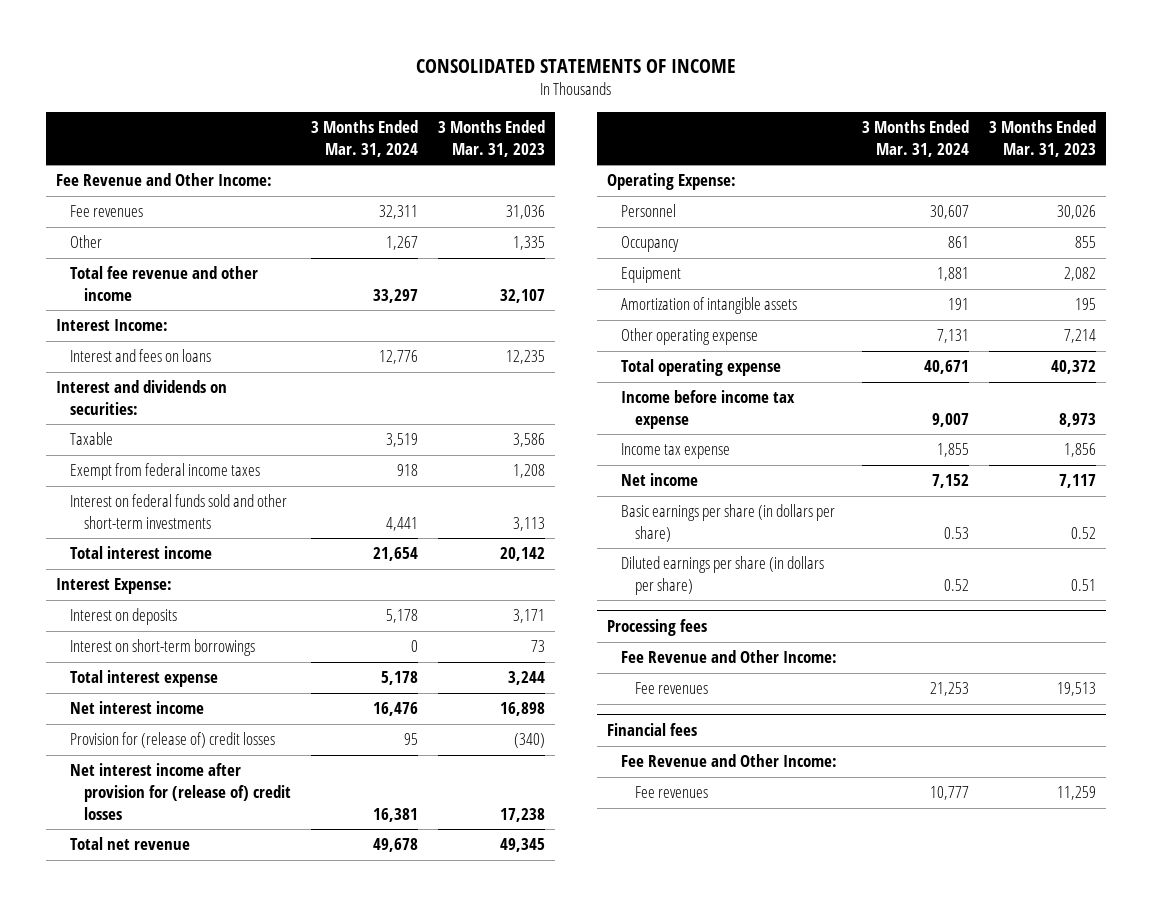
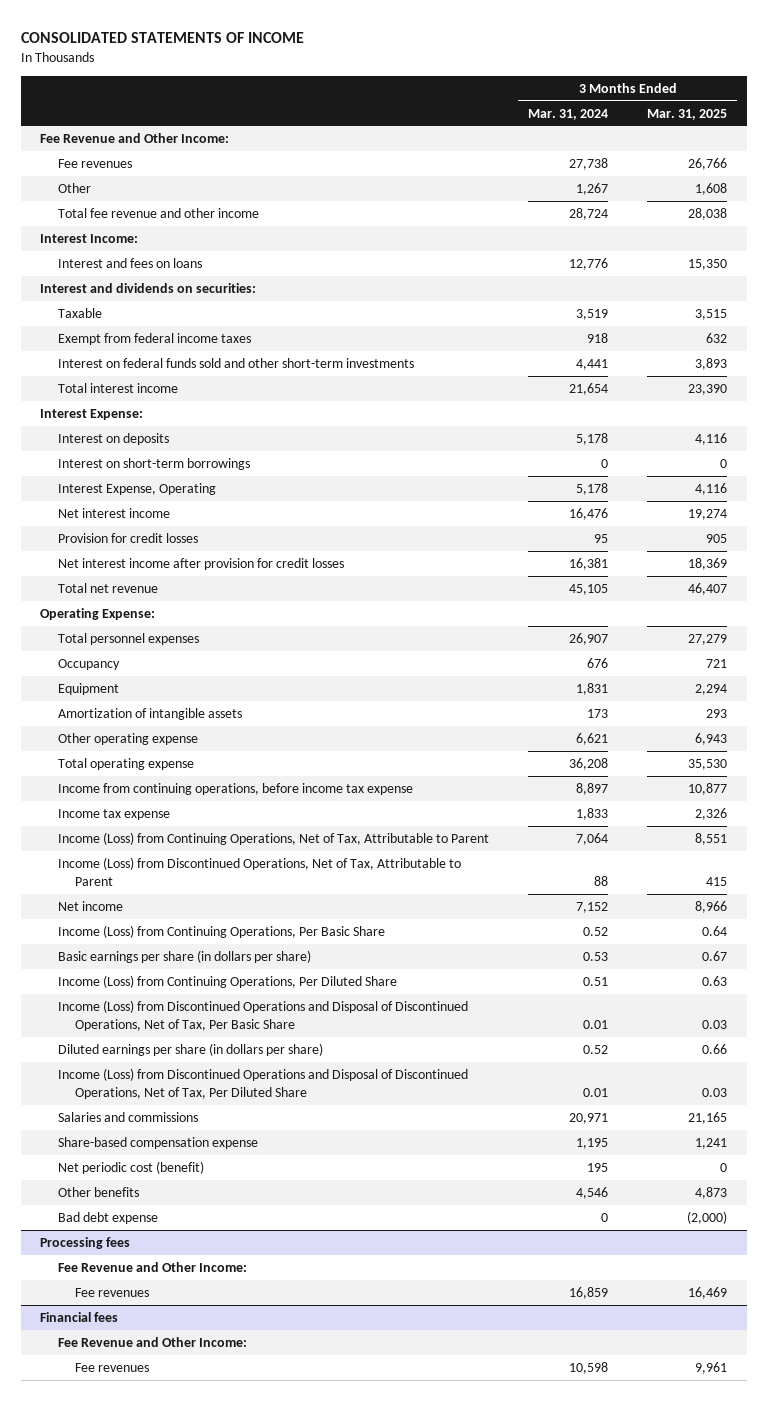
- | 3 Months Ended Mar. 31, 2024 | 3 Months Ended Mar. 31, 2023
+ | 3 Months Ended Mar. 31, 2024 | 3 Months Ended Mar. 31, 2025
- Fee revenues | 32,311 | 31,036
+ Fee revenues | 27,738 | 26,766
- Total fee revenue and other income | 33,297 | 32,107
+ Total fee revenue and other income | 28,724 | 28,038
- Total interest expense | 5,178 | 3,244
+ Interest Expense, Operating | 5,178 | 4,116
- Provision for (release of) credit losses | 95 | (340)
- Net interest income after provision for (release of) credit losses | 16,381 | 17,238
- Total net revenue | 49,678 | 49,345
+ Provision for credit losses | 95 | 905
+ Net interest income after provision for credit losses | 16,381 | 18,369
+ Total net revenue | 45,105 | 46,407
- Personnel | 30,607 | 30,026
- Occupancy | 861 | 855
- Equipment | 1,881 | 2,082
- Amortization of intangible assets | 191 | 195
- Other operating expense | 7,131 | 7,214
- Total operating expense | 40,671 | 40,372
- Income before income tax expense | 9,007 | 8,973
- Income tax expense | 1,855 | 1,856
+ Total personnel expenses | 26,907 | 27,279
+ Occupancy | 676 | 721
+ Equipment | 1,831 | 2,294
+ Amortization of intangible assets | 173 | 293
+ Other operating expense | 6,621 | 6,943
+ Total operating expense | 36,208 | 35,530
+ Income from continuing operations, before income tax expense | 8,897 | 10,877
+ Income tax expense | 1,833 | 2,326
+ Income (Loss) from Continuing Operations, Net of Tax, Attributable to Parent | 7,064 | 8,551
+ Income (Loss) from Discontinued Operations, Net of Tax, Attributable to Parent | 88 | 415
+ Income (Loss) from Continuing Operations, Per Basic Share | 0.52 | 0.64
+ Income (Loss) from Continuing Operations, Per Diluted Share | 0.51 | 0.63
+ Income (Loss) from Discontinued Operations and Disposal of Discontinued Operations, Net of Tax, Per Basic Share | 0.01 | 0.03
+ Income (Loss) from Discontinued Operations and Disposal of Discontinued Operations, Net of Tax, Per Diluted Share | 0.01 | 0.03
+ Salaries and commissions | 20,971 | 21,165
+ Share-based compensation expense | 1,195 | 1,241
+ Net periodic cost (benefit) | 195 | 0
+ Other benefits | 4,546 | 4,873
+ Bad debt expense | 0 | (2,000)
@ Processing fees
- Fee revenues | 21,253 | 19,513
+ Fee revenues | 16,859 | 16,469
@ Financial fees
- Fee revenues | 10,777 | 11,259
+ Fee revenues | 10,598 | 9,961

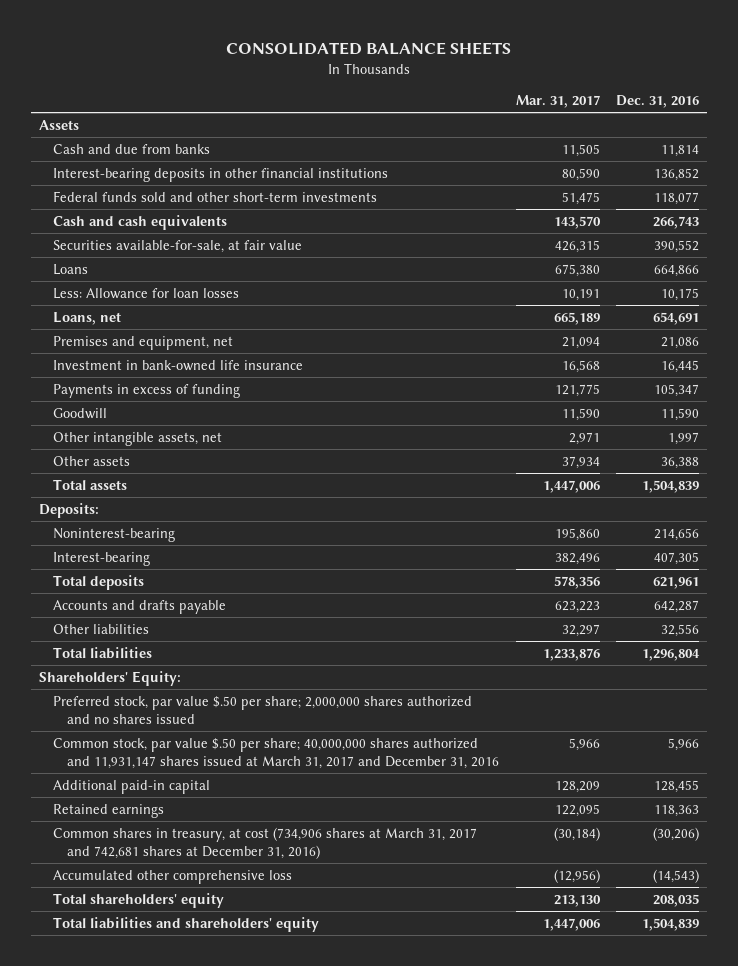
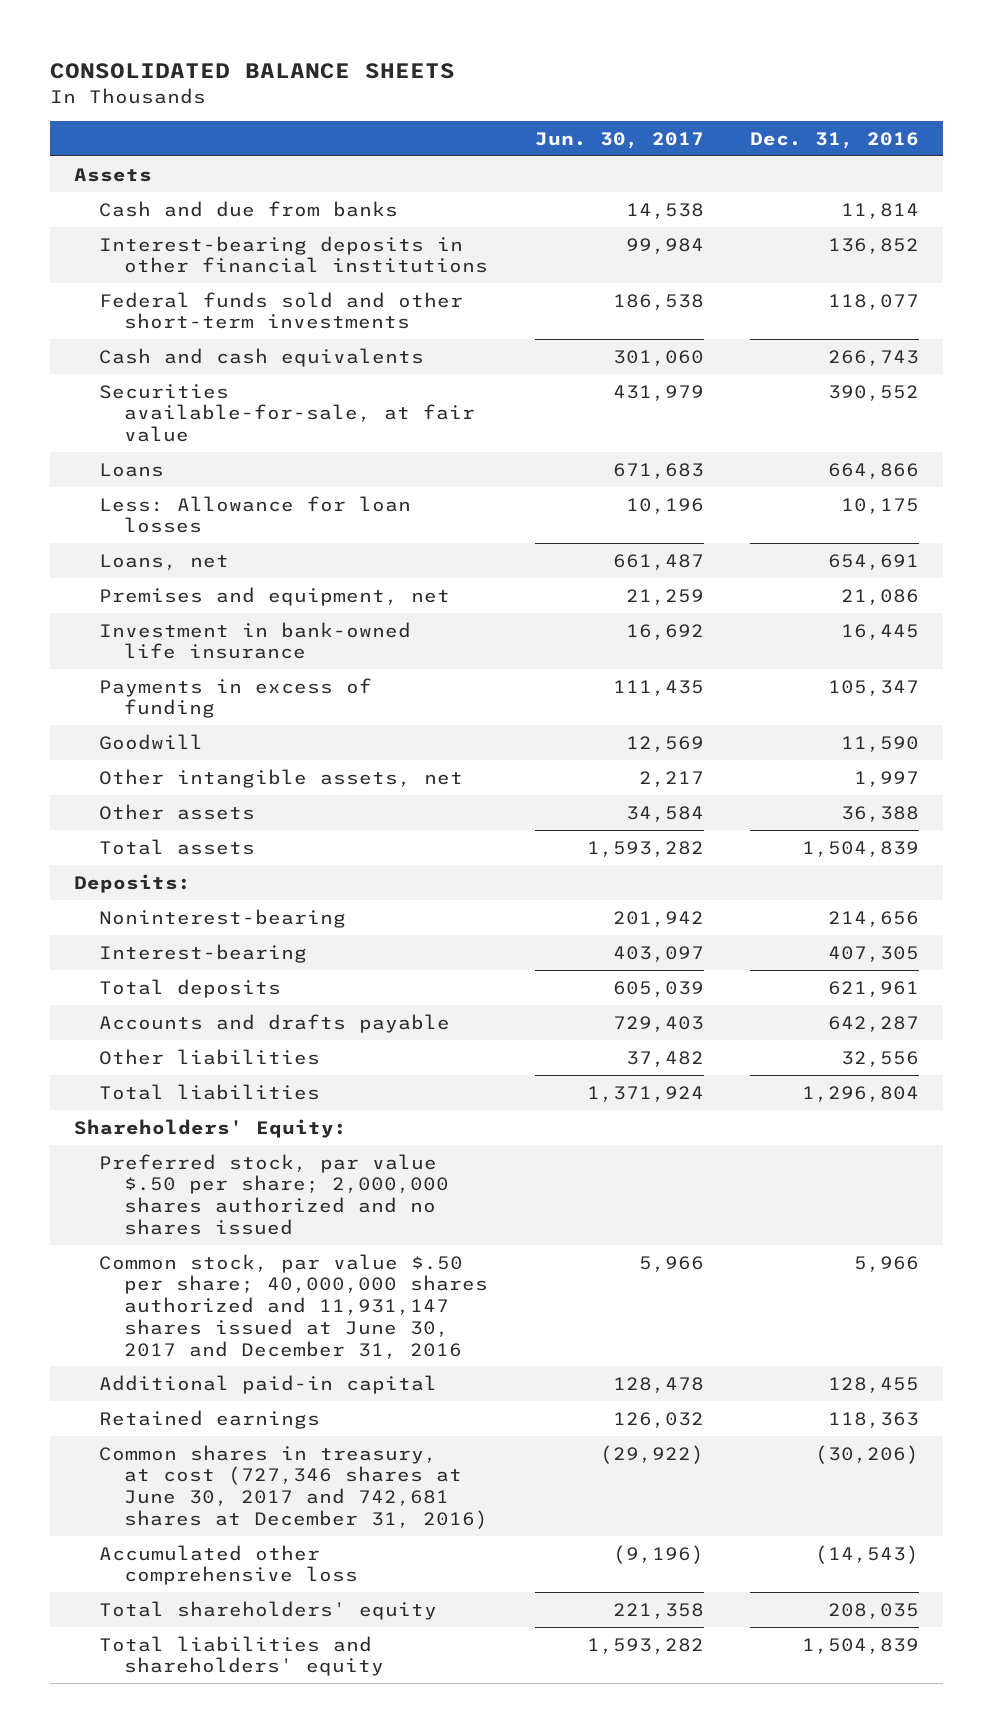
- | Mar. 31, 2017 | Dec. 31, 2016
+ | Jun. 30, 2017 | Dec. 31, 2016
- Common stock, par value $.50 per share; 40,000,000 shares authorized and 11,931,147 shares issued at March 31, 2017 and December 31, 2016 | 5,966 | 5,966
+ Common stock, par value $.50 per share; 40,000,000 shares authorized and 11,931,147 shares issued at June 30, 2017 and December 31, 2016 | 5,966 | 5,966
- Common shares in treasury, at cost (734,906 shares at March 31, 2017 and 742,681 shares at December 31, 2016) | (30,184) | (30,206)
+ Common shares in treasury, at cost (727,346 shares at June 30, 2017 and 742,681 shares at December 31, 2016) | (29,922) | (30,206)

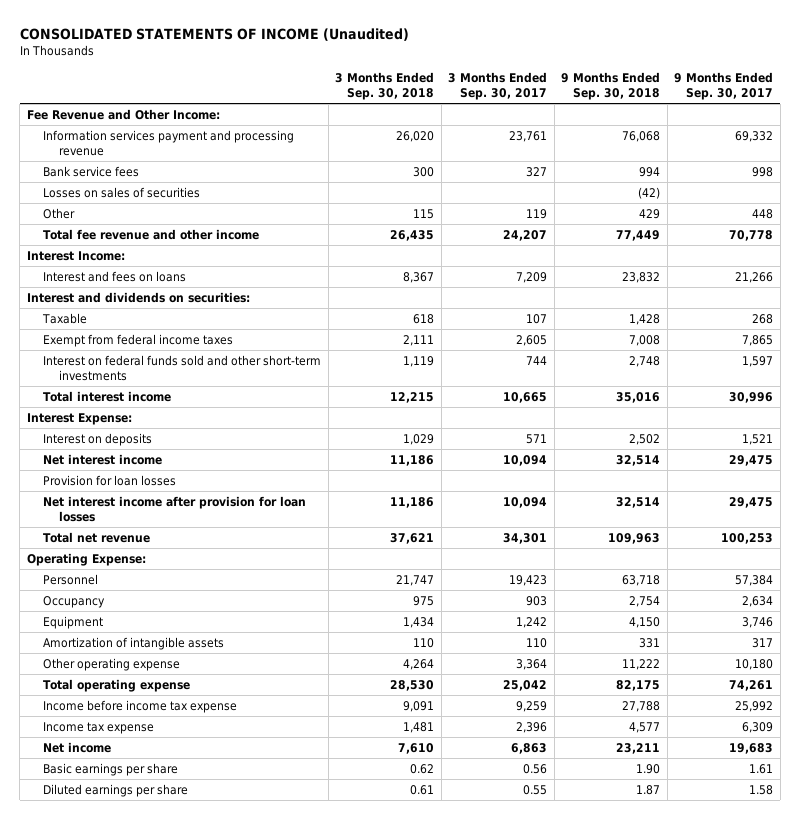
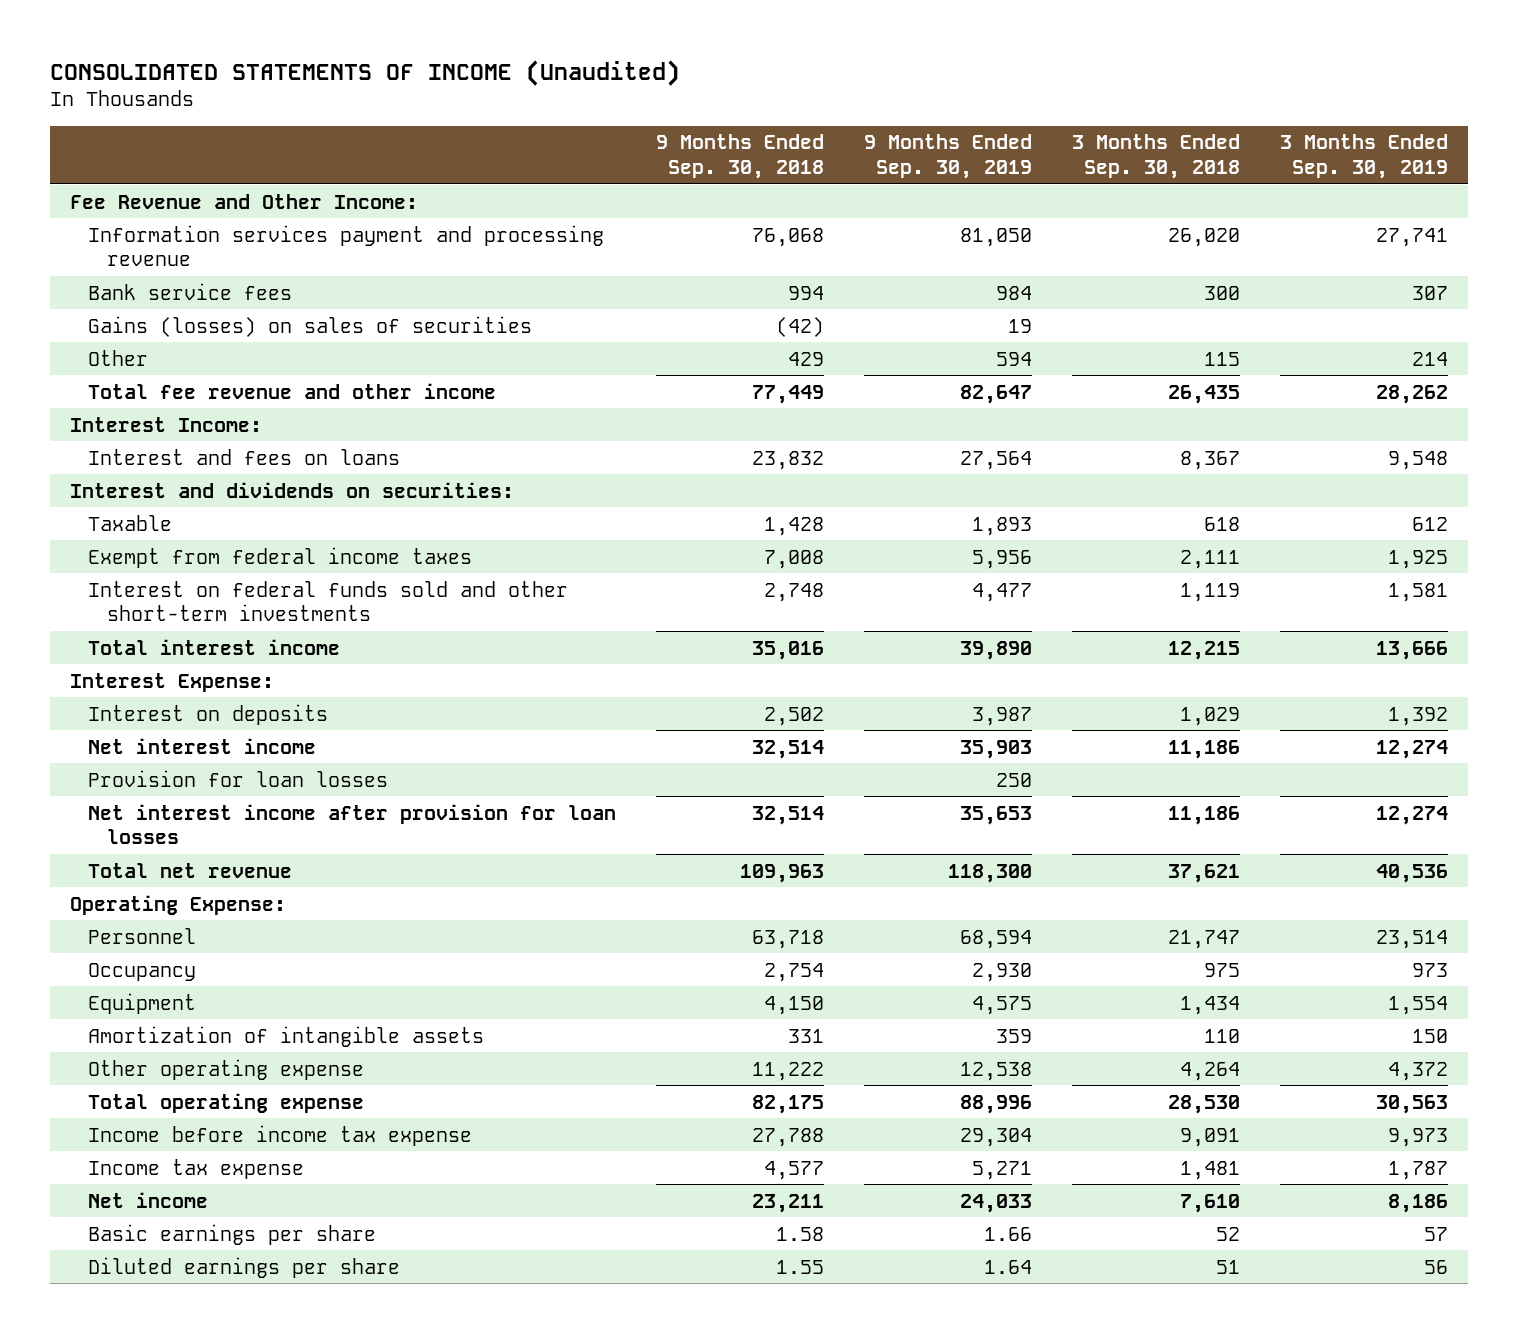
- | 3 Months Ended Sep. 30, 2018 | 3 Months Ended Sep. 30, 2017 | 9 Months Ended Sep. 30, 2018 | 9 Months Ended Sep. 30, 2017
+ | 9 Months Ended Sep. 30, 2018 | 9 Months Ended Sep. 30, 2019 | 3 Months Ended Sep. 30, 2018 | 3 Months Ended Sep. 30, 2019
- Losses on sales of securities | | | (42) |
+ Gains (losses) on sales of securities | (42) | 19 | |
- Basic earnings per share | 0.62 | 0.56 | 1.90 | 1.61
- Diluted earnings per share | 0.61 | 0.55 | 1.87 | 1.58
+ Basic earnings per share | 1.58 | 1.66 | 52 | 57
+ Diluted earnings per share | 1.55 | 1.64 | 51 | 56

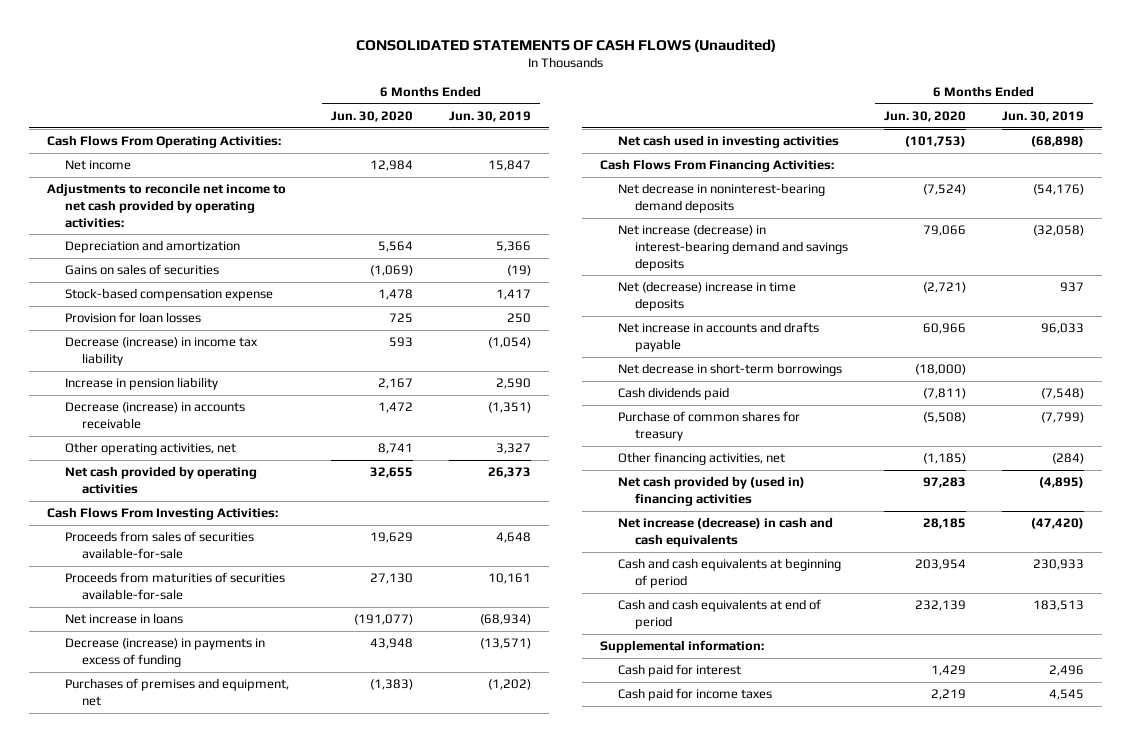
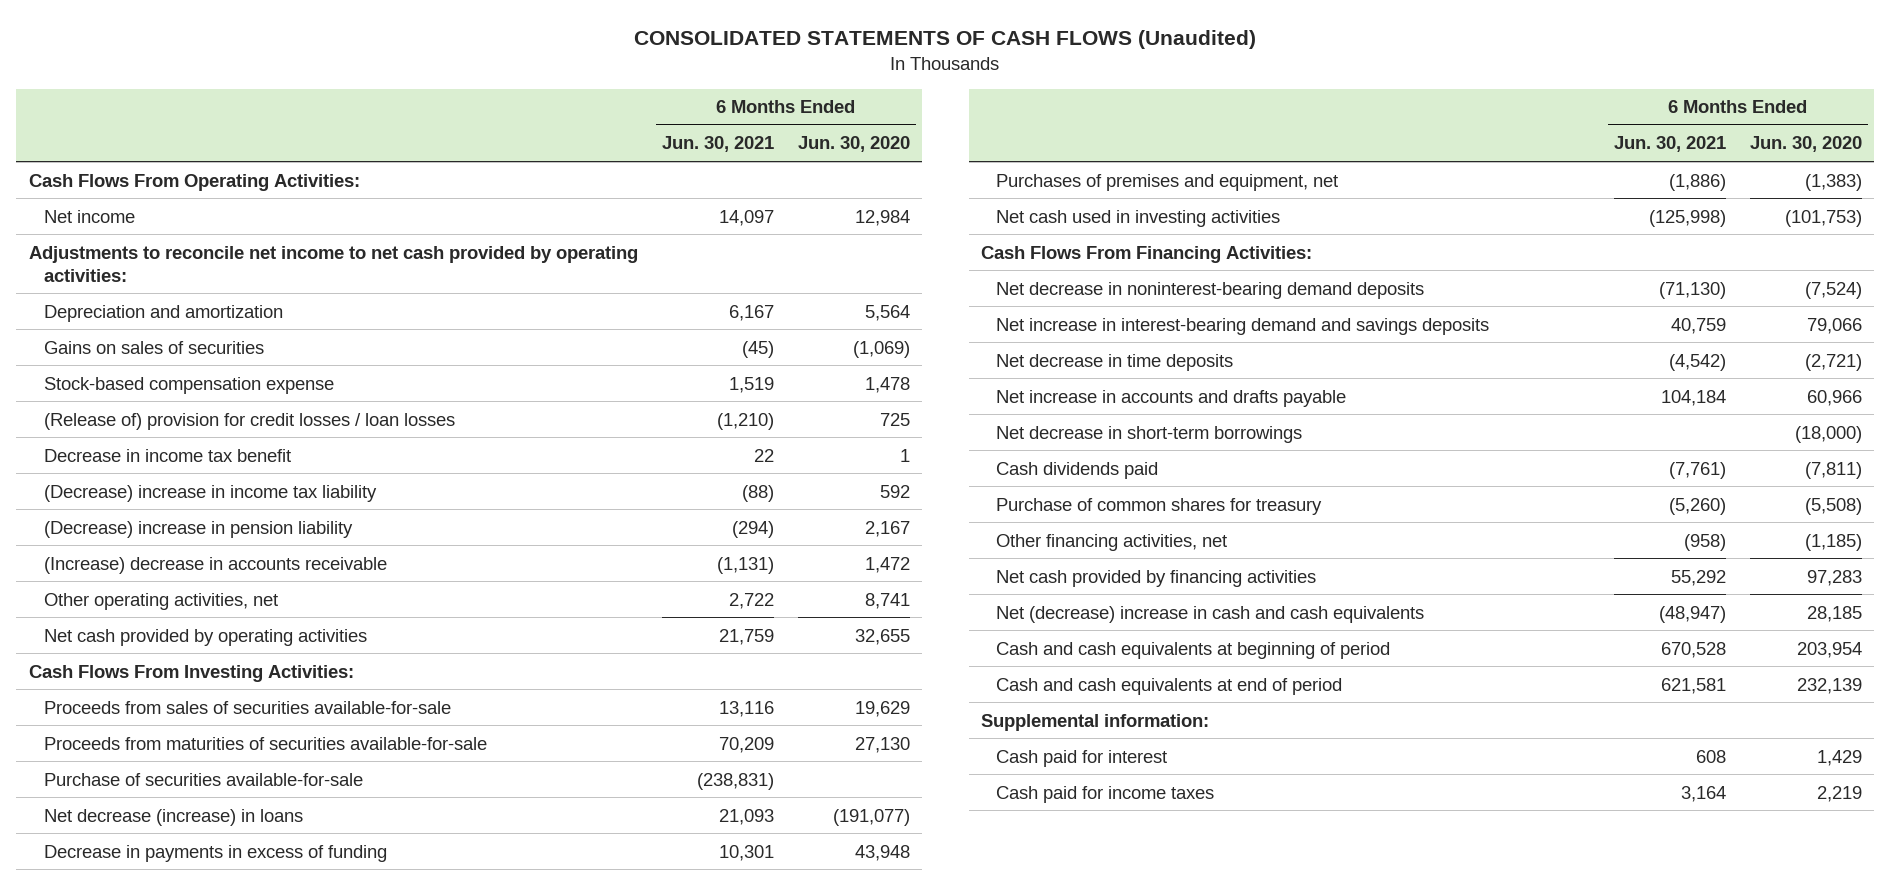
- | 6 Months Ended Jun. 30, 2020 | 6 Months Ended Jun. 30, 2019
+ | 6 Months Ended Jun. 30, 2021 | 6 Months Ended Jun. 30, 2020
- Provision for loan losses | 725 | 250
- Decrease (increase) in income tax liability | 593 | (1,054)
- Increase in pension liability | 2,167 | 2,590
- Decrease (increase) in accounts receivable | 1,472 | (1,351)
+ (Release of) provision for credit losses / loan losses | (1,210) | 725
+ Decrease in income tax benefit | 22 | 1
+ (Decrease) increase in income tax liability | (88) | 592
+ (Decrease) increase in pension liability | (294) | 2,167
+ (Increase) decrease in accounts receivable | (1,131) | 1,472
- Net increase in loans | (191,077) | (68,934)
- Decrease (increase) in payments in excess of funding | 43,948 | (13,571)
+ Purchase of securities available-for-sale | (238,831) |
+ Net decrease (increase) in loans | 21,093 | (191,077)
+ Decrease in payments in excess of funding | 10,301 | 43,948
- Net increase (decrease) in interest-bearing demand and savings deposits | 79,066 | (32,058)
- Net (decrease) increase in time deposits | (2,721) | 937
+ Net increase in interest-bearing demand and savings deposits | 40,759 | 79,066
+ Net decrease in time deposits | (4,542) | (2,721)
- Net cash provided by (used in) financing activities | 97,283 | (4,895)
- Net increase (decrease) in cash and cash equivalents | 28,185 | (47,420)
+ Net cash provided by financing activities | 55,292 | 97,283
+ Net (decrease) increase in cash and cash equivalents | (48,947) | 28,185

